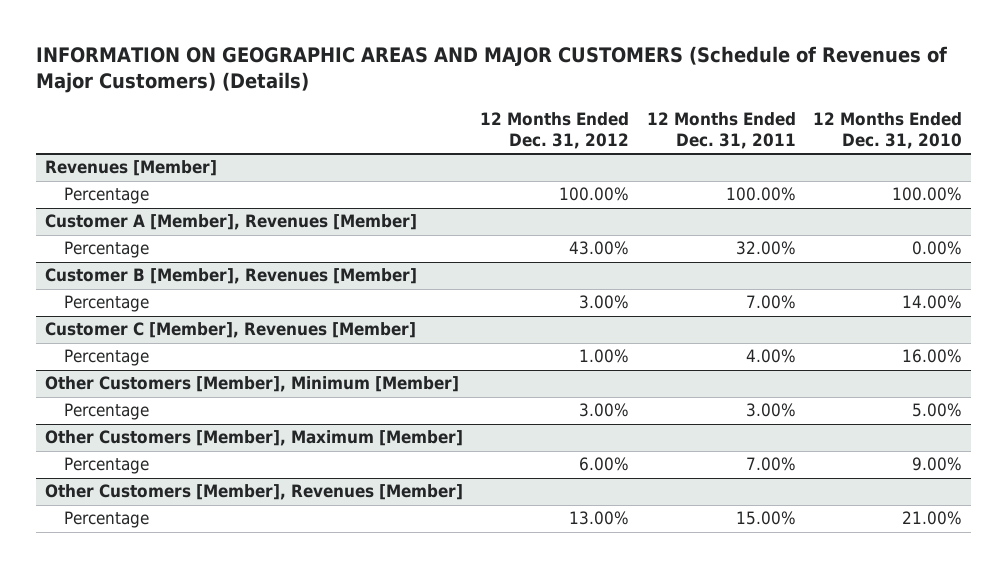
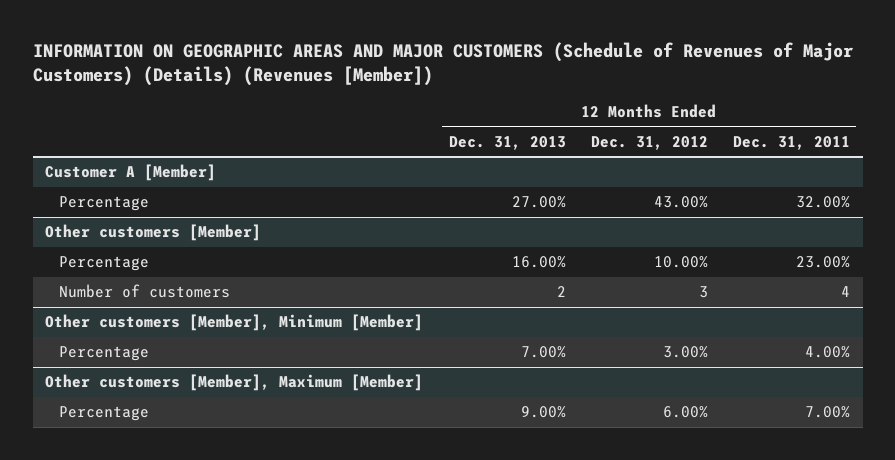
- INFORMATION ON GEOGRAPHIC AREAS AND MAJOR CUSTOMERS (Schedule of Revenues of Major Customers) (Details)
+ INFORMATION ON GEOGRAPHIC AREAS AND MAJOR CUSTOMERS (Schedule of Revenues of Major Customers) (Details) (Revenues [Member])
- | 12 Months Ended Dec. 31, 2012 | 12 Months Ended Dec. 31, 2011 | 12 Months Ended Dec. 31, 2010
+ | 12 Months Ended Dec. 31, 2013 | 12 Months Ended Dec. 31, 2012 | 12 Months Ended Dec. 31, 2011
- Revenues [Member]
- Percentage | 100.00% | 100.00% | 100.00%
- Customer A [Member], Revenues [Member]
+ Customer A [Member]
- Customer B [Member], Revenues [Member]
- Percentage | 3.00% | 7.00% | 14.00%
- Customer C [Member], Revenues [Member]
- Percentage | 1.00% | 4.00% | 16.00%
- Other Customers [Member], Minimum [Member]
- Percentage | 3.00% | 3.00% | 5.00%
- Other Customers [Member], Maximum [Member]
+ Other customers [Member]
+ Percentage | 16.00% | 10.00% | 23.00%
+ Number of customers | 2 | 3 | 4
+ Other customers [Member], Minimum [Member]
+ Percentage | 7.00% | 3.00% | 4.00%
+ Other customers [Member], Maximum [Member]
- Other Customers [Member], Revenues [Member]
- Percentage | 13.00% | 15.00% | 21.00%

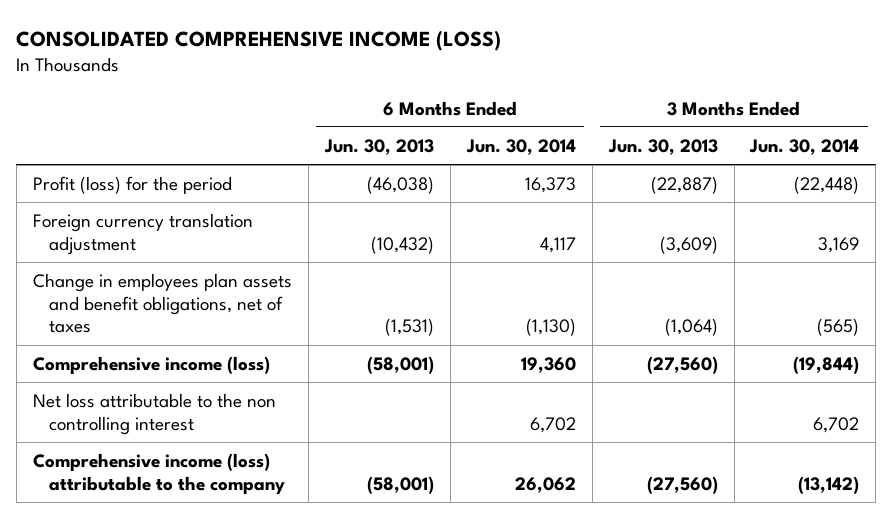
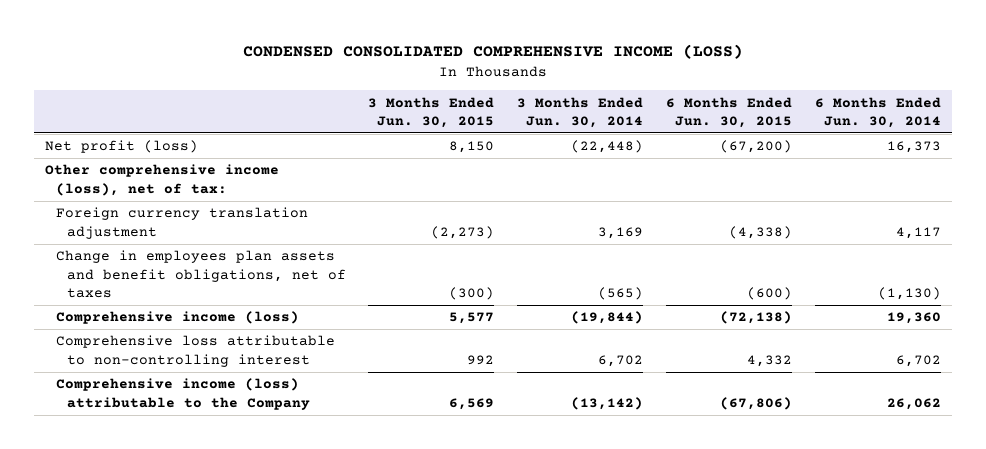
- CONSOLIDATED COMPREHENSIVE INCOME (LOSS)
+ CONDENSED CONSOLIDATED COMPREHENSIVE INCOME (LOSS)
- | 6 Months Ended Jun. 30, 2013 | 6 Months Ended Jun. 30, 2014 | 3 Months Ended Jun. 30, 2013 | 3 Months Ended Jun. 30, 2014
+ | 3 Months Ended Jun. 30, 2015 | 3 Months Ended Jun. 30, 2014 | 6 Months Ended Jun. 30, 2015 | 6 Months Ended Jun. 30, 2014
- Profit (loss) for the period | (46,038) | 16,373 | (22,887) | (22,448)
+ Net profit (loss) | 8,150 | (22,448) | (67,200) | 16,373
+ Other comprehensive income (loss), net of tax:
- Net loss attributable to the non controlling interest | | 6,702 | | 6,702
- Comprehensive income (loss) attributable to the company | (58,001) | 26,062 | (27,560) | (13,142)
+ Comprehensive loss attributable to non-controlling interest | 992 | 6,702 | 4,332 | 6,702
+ Comprehensive income (loss) attributable to the Company | 6,569 | (13,142) | (67,806) | 26,062

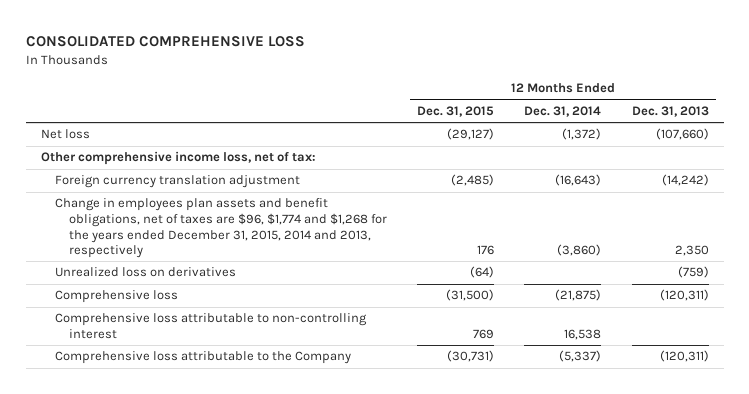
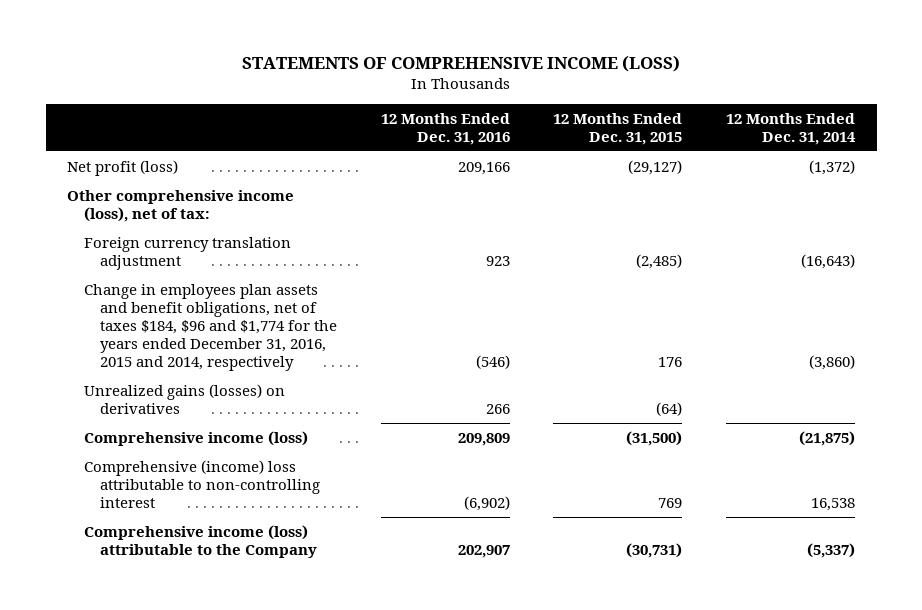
- CONSOLIDATED COMPREHENSIVE LOSS
+ STATEMENTS OF COMPREHENSIVE INCOME (LOSS)
- | 12 Months Ended Dec. 31, 2015 | 12 Months Ended Dec. 31, 2014 | 12 Months Ended Dec. 31, 2013
+ | 12 Months Ended Dec. 31, 2016 | 12 Months Ended Dec. 31, 2015 | 12 Months Ended Dec. 31, 2014
- Net loss | (29,127) | (1,372) | (107,660)
- Other comprehensive income loss, net of tax:
+ Net profit (loss) | 209,166 | (29,127) | (1,372)
+ Other comprehensive income (loss), net of tax:
- Change in employees plan assets and benefit obligations, net of taxes are $96, $1,774 and $1,268 for the years ended December 31, 2015, 2014 and 2013, respectively | 176 | (3,860) | 2,350
- Unrealized loss on derivatives | (64) | | (759)
- Comprehensive loss | (31,500) | (21,875) | (120,311)
- Comprehensive loss attributable to non-controlling interest | 769 | 16,538 |
- Comprehensive loss attributable to the Company | (30,731) | (5,337) | (120,311)
+ Change in employees plan assets and benefit obligations, net of taxes $184, $96 and $1,774 for the years ended December 31, 2016, 2015 and 2014, respectively | (546) | 176 | (3,860)
+ Unrealized gains (losses) on derivatives | 266 | (64) |
+ Comprehensive income (loss) | 209,809 | (31,500) | (21,875)
+ Comprehensive (income) loss attributable to non-controlling interest | (6,902) | 769 | 16,538
+ Comprehensive income (loss) attributable to the Company | 202,907 | (30,731) | (5,337)

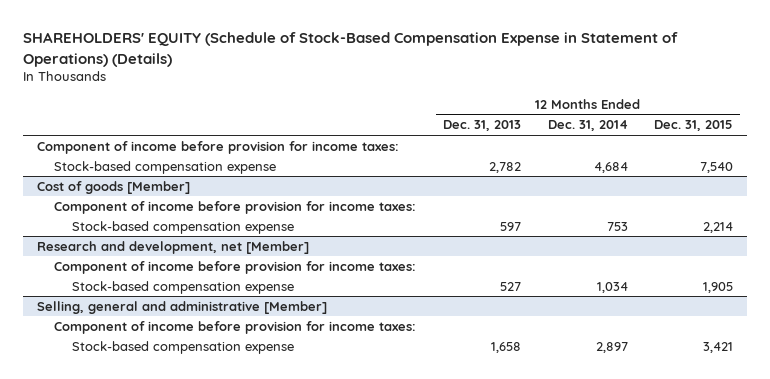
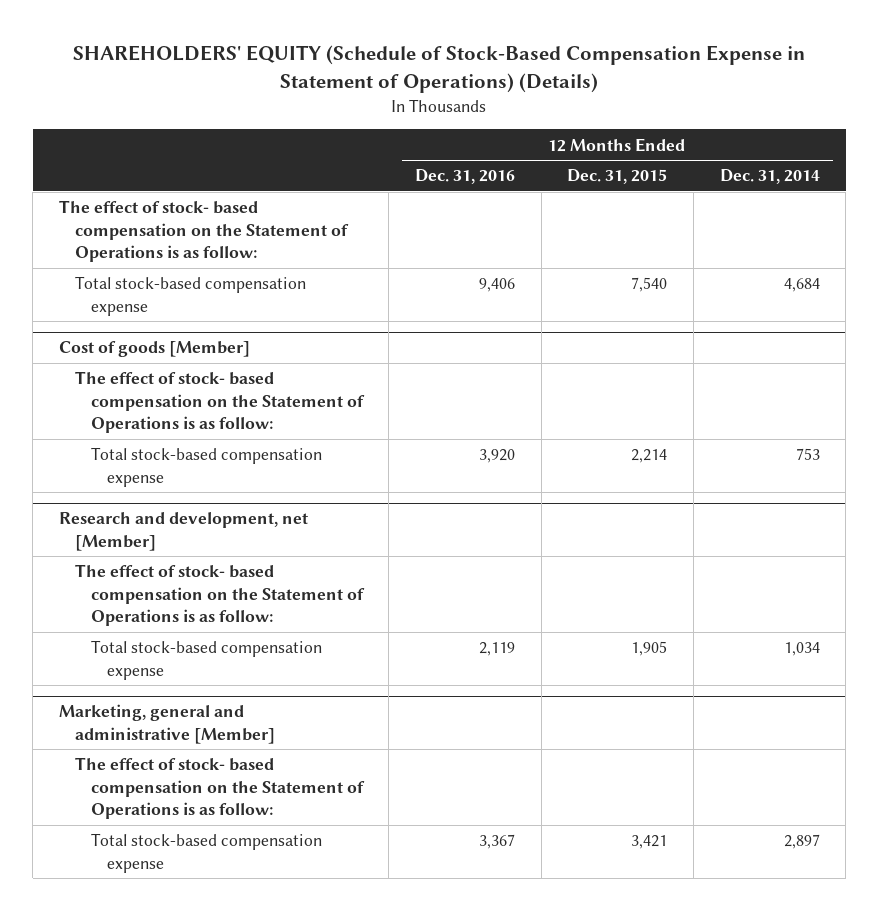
- | 12 Months Ended Dec. 31, 2013 | 12 Months Ended Dec. 31, 2014 | 12 Months Ended Dec. 31, 2015
+ | 12 Months Ended Dec. 31, 2016 | 12 Months Ended Dec. 31, 2015 | 12 Months Ended Dec. 31, 2014
- Component of income before provision for income taxes:
- Stock-based compensation expense | 2,782 | 4,684 | 7,540
+ The effect of stock- based compensation on the Statement of Operations is as follow:
+ Total stock-based compensation expense | 9,406 | 7,540 | 4,684
@ Cost of goods [Member]
- Component of income before provision for income taxes:
- Stock-based compensation expense | 597 | 753 | 2,214
+ The effect of stock- based compensation on the Statement of Operations is as follow:
+ Total stock-based compensation expense | 3,920 | 2,214 | 753
@ Research and development, net [Member]
- Component of income before provision for income taxes:
- Stock-based compensation expense | 527 | 1,034 | 1,905
- Selling, general and administrative [Member]
- Component of income before provision for income taxes:
- Stock-based compensation expense | 1,658 | 2,897 | 3,421
@ Research and development, net [Member]
+ The effect of stock- based compensation on the Statement of Operations is as follow:
+ Total stock-based compensation expense | 2,119 | 1,905 | 1,034
+ Marketing, general and administrative [Member]
+ The effect of stock- based compensation on the Statement of Operations is as follow:
+ Total stock-based compensation expense | 3,367 | 3,421 | 2,897

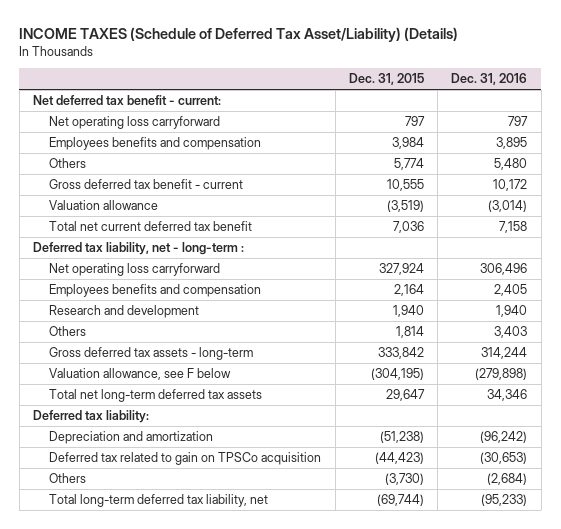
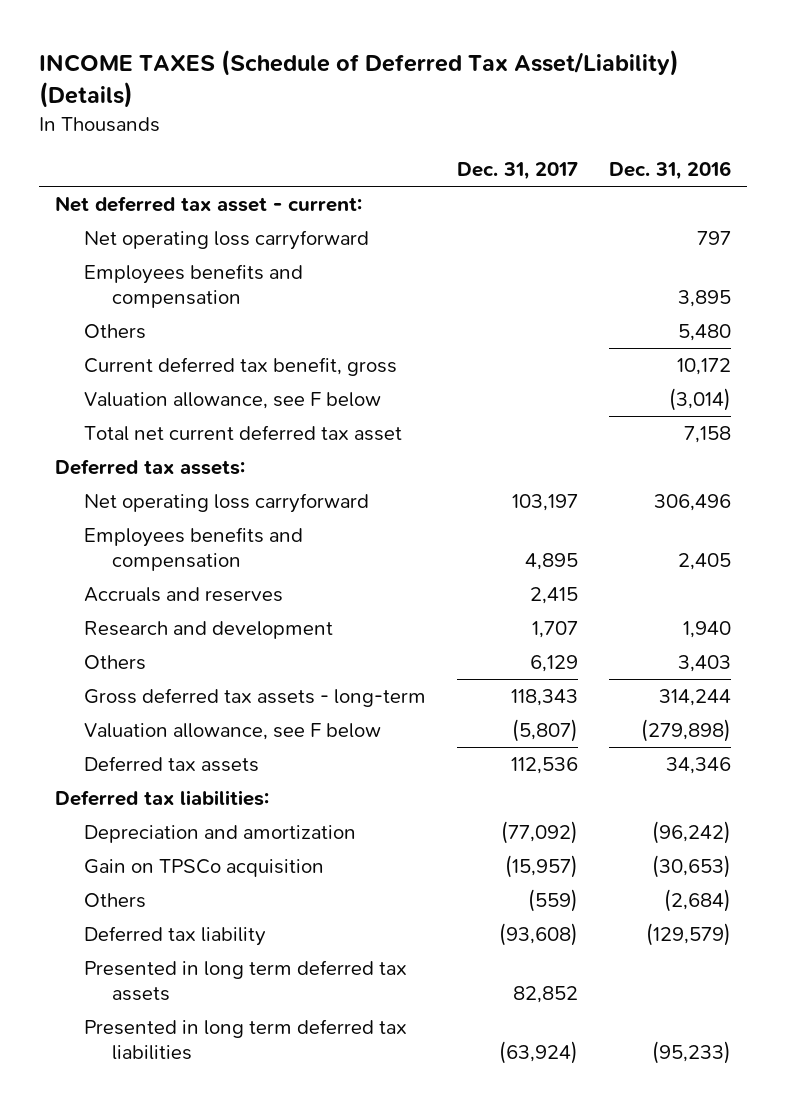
- | Dec. 31, 2015 | Dec. 31, 2016
+ | Dec. 31, 2017 | Dec. 31, 2016
- Net deferred tax benefit - current:
+ Net deferred tax asset - current:
- Gross deferred tax benefit - current | 10,555 | 10,172
- Valuation allowance | (3,519) | (3,014)
- Total net current deferred tax benefit | 7,036 | 7,158
- Deferred tax liability, net - long-term :
+ Current deferred tax benefit, gross | | 10,172
+ Valuation allowance, see F below | | (3,014)
+ Total net current deferred tax asset | | 7,158
+ Deferred tax assets:
+ Accruals and reserves | 2,415 |
- Total net long-term deferred tax assets | 29,647 | 34,346
- Deferred tax liability:
+ Deferred tax assets | 112,536 | 34,346
+ Deferred tax liabilities:
- Deferred tax related to gain on TPSCo acquisition | (44,423) | (30,653)
+ Gain on TPSCo acquisition | (15,957) | (30,653)
- Total long-term deferred tax liability, net | (69,744) | (95,233)
+ Deferred tax liability | (93,608) | (129,579)
+ Presented in long term deferred tax assets | 82,852 |
+ Presented in long term deferred tax liabilities | (63,924) | (95,233)

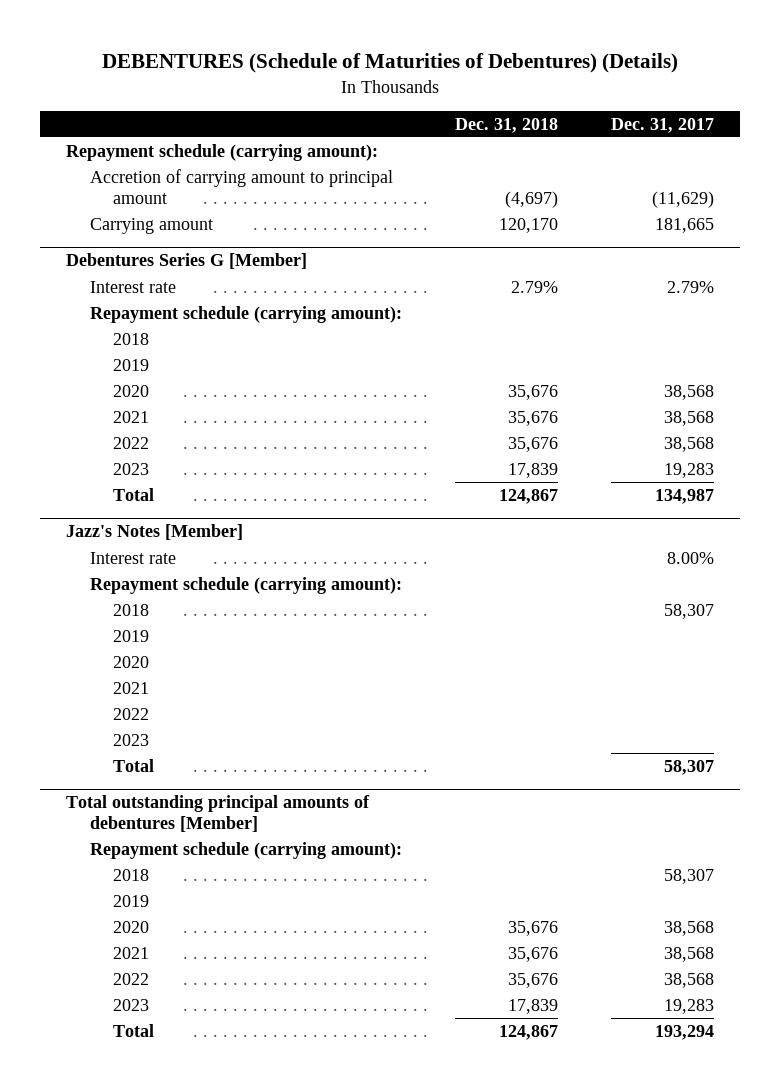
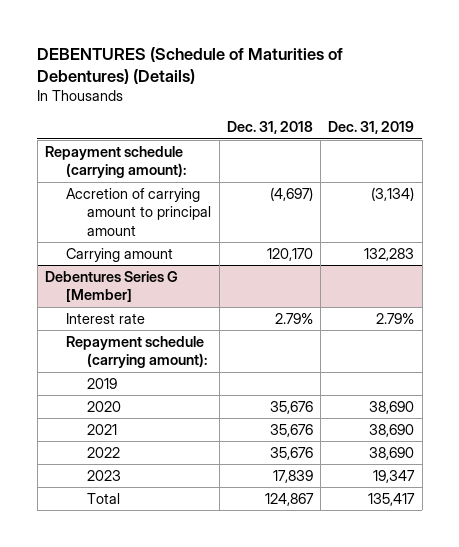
- | Dec. 31, 2018 | Dec. 31, 2017
+ | Dec. 31, 2018 | Dec. 31, 2019
@ Debentures Series G [Member]
- 2018
- Jazz's Notes [Member]
- Interest rate | | 8.00%
- Repayment schedule (carrying amount):
- 2018 | | 58,307
- 2019
- 2020
- 2021
- 2022
- 2023
- Total | | 58,307
- Total outstanding principal amounts of debentures [Member]
- Repayment schedule (carrying amount):
- 2018 | | 58,307
- 2019
- 2020 | 35,676 | 38,568
- 2021 | 35,676 | 38,568
- 2022 | 35,676 | 38,568
- 2023 | 17,839 | 19,283
- Total | 124,867 | 193,294

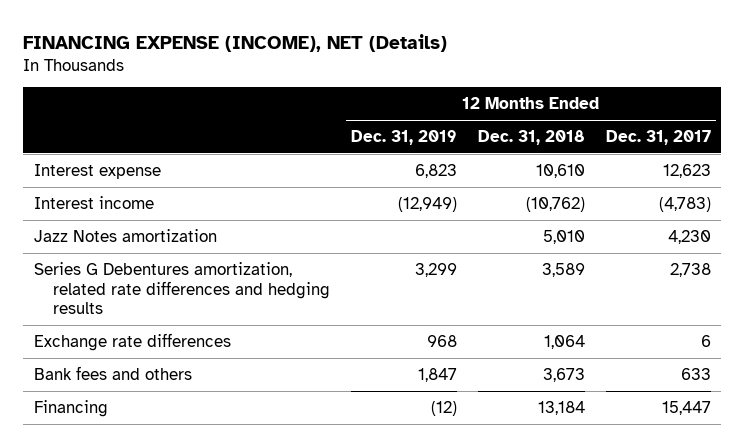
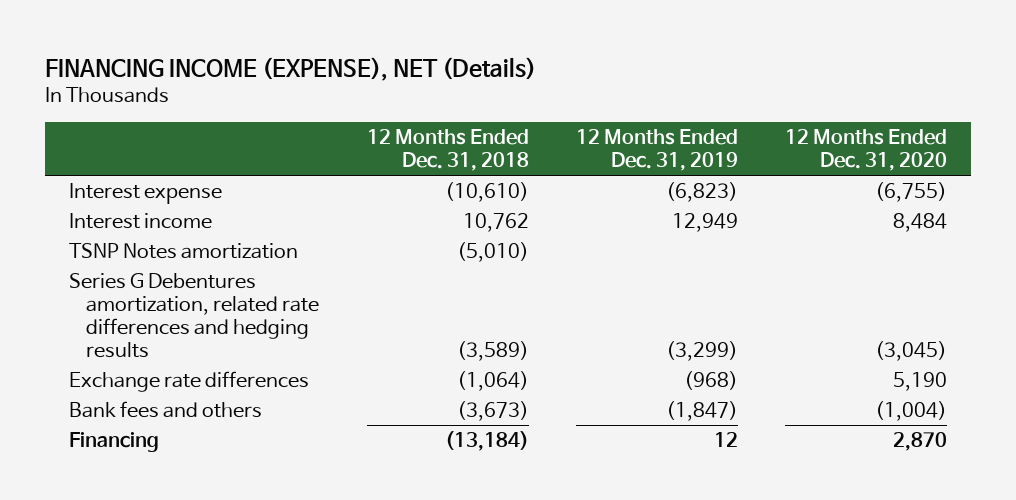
- FINANCING EXPENSE (INCOME), NET (Details)
+ FINANCING INCOME (EXPENSE), NET (Details)
- | 12 Months Ended Dec. 31, 2019 | 12 Months Ended Dec. 31, 2018 | 12 Months Ended Dec. 31, 2017
+ | 12 Months Ended Dec. 31, 2018 | 12 Months Ended Dec. 31, 2019 | 12 Months Ended Dec. 31, 2020
- Interest expense | 6,823 | 10,610 | 12,623
- Interest income | (12,949) | (10,762) | (4,783)
- Jazz Notes amortization | | 5,010 | 4,230
- Series G Debentures amortization, related rate differences and hedging results | 3,299 | 3,589 | 2,738
- Exchange rate differences | 968 | 1,064 | 6
- Bank fees and others | 1,847 | 3,673 | 633
- Financing | (12) | 13,184 | 15,447
+ Interest expense | (10,610) | (6,823) | (6,755)
+ Interest income | 10,762 | 12,949 | 8,484
+ TSNP Notes amortization | (5,010) | |
+ Series G Debentures amortization, related rate differences and hedging results | (3,589) | (3,299) | (3,045)
+ Exchange rate differences | (1,064) | (968) | 5,190
+ Bank fees and others | (3,673) | (1,847) | (1,004)
+ Financing | (13,184) | 12 | 2,870

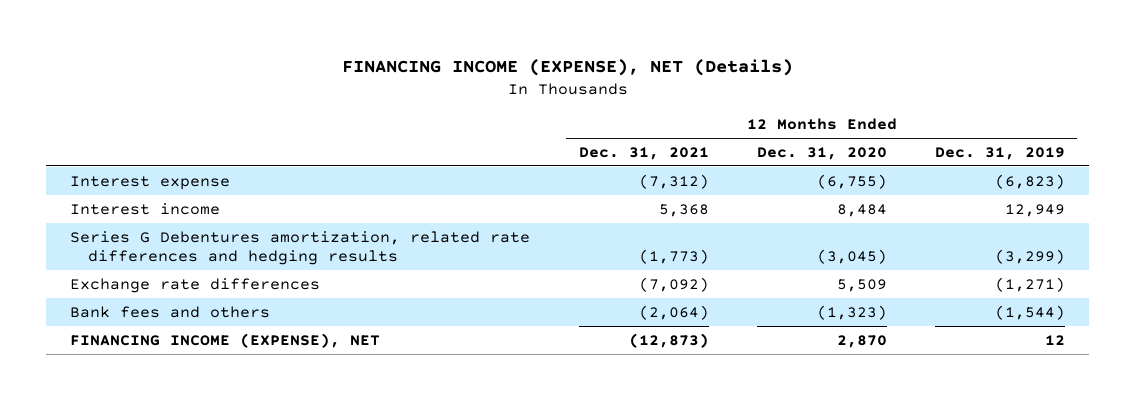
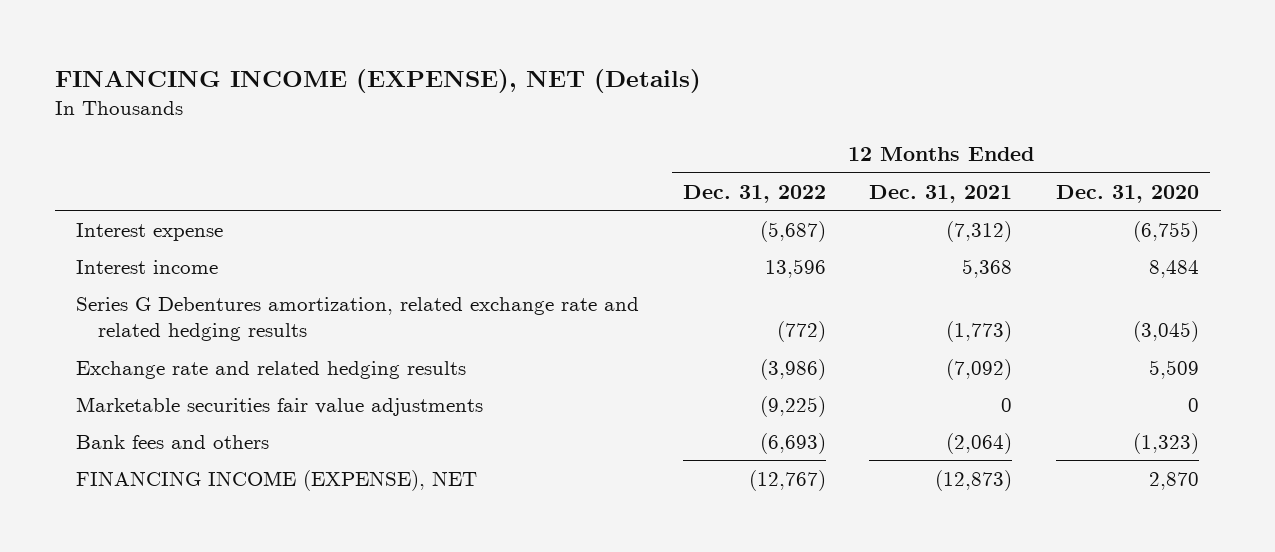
- | 12 Months Ended Dec. 31, 2021 | 12 Months Ended Dec. 31, 2020 | 12 Months Ended Dec. 31, 2019
+ | 12 Months Ended Dec. 31, 2022 | 12 Months Ended Dec. 31, 2021 | 12 Months Ended Dec. 31, 2020
- Series G Debentures amortization, related rate differences and hedging results | (1,773) | (3,045) | (3,299)
- Exchange rate differences | (7,092) | 5,509 | (1,271)
+ Series G Debentures amortization, related exchange rate and related hedging results | (772) | (1,773) | (3,045)
+ Exchange rate and related hedging results | (3,986) | (7,092) | 5,509
+ Marketable securities fair value adjustments | (9,225) | 0 | 0

